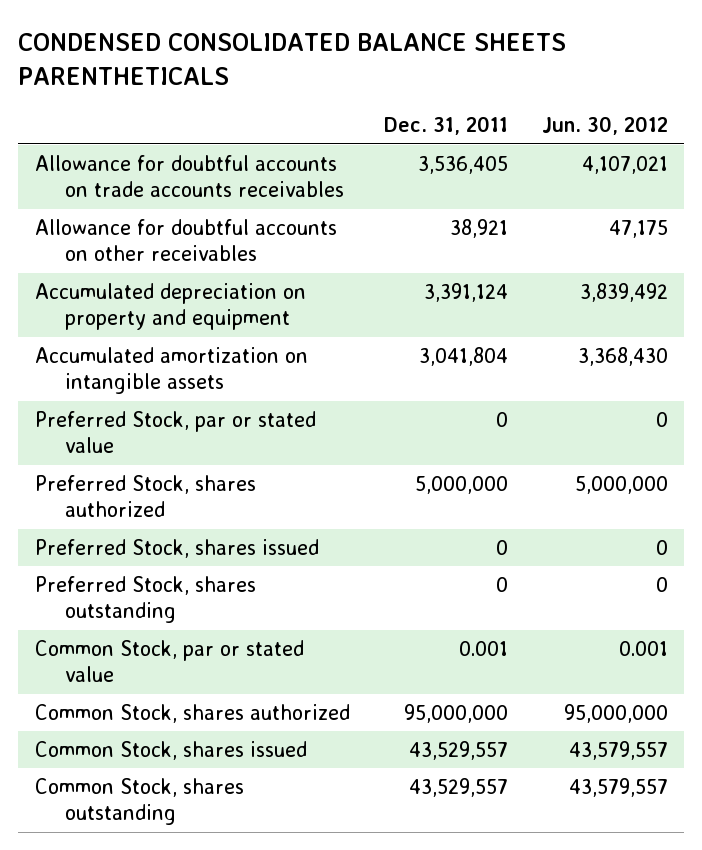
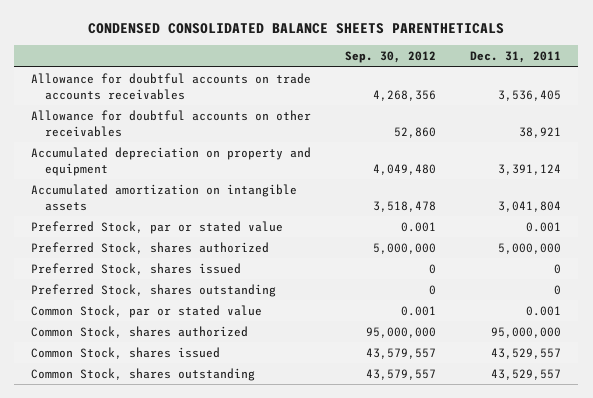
- | Dec. 31, 2011 | Jun. 30, 2012
+ | Sep. 30, 2012 | Dec. 31, 2011
- Preferred Stock, par or stated value | 0 | 0
+ Preferred Stock, par or stated value | 0.001 | 0.001

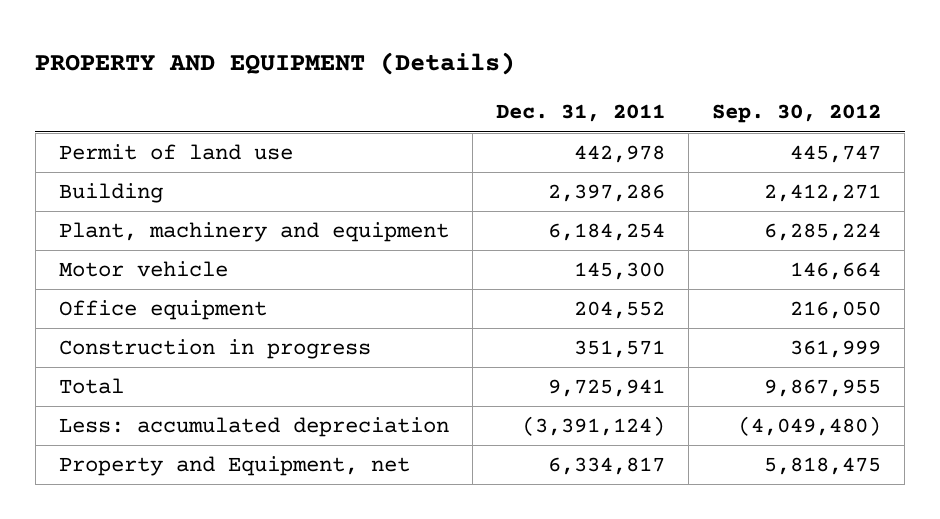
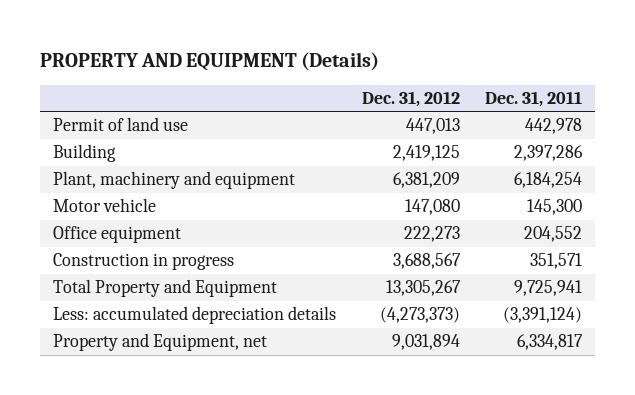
- | Dec. 31, 2011 | Sep. 30, 2012
+ | Dec. 31, 2012 | Dec. 31, 2011
- Total | 9,725,941 | 9,867,955
- Less: accumulated depreciation | (3,391,124) | (4,049,480)
+ Total Property and Equipment | 13,305,267 | 9,725,941
+ Less: accumulated depreciation details | (4,273,373) | (3,391,124)

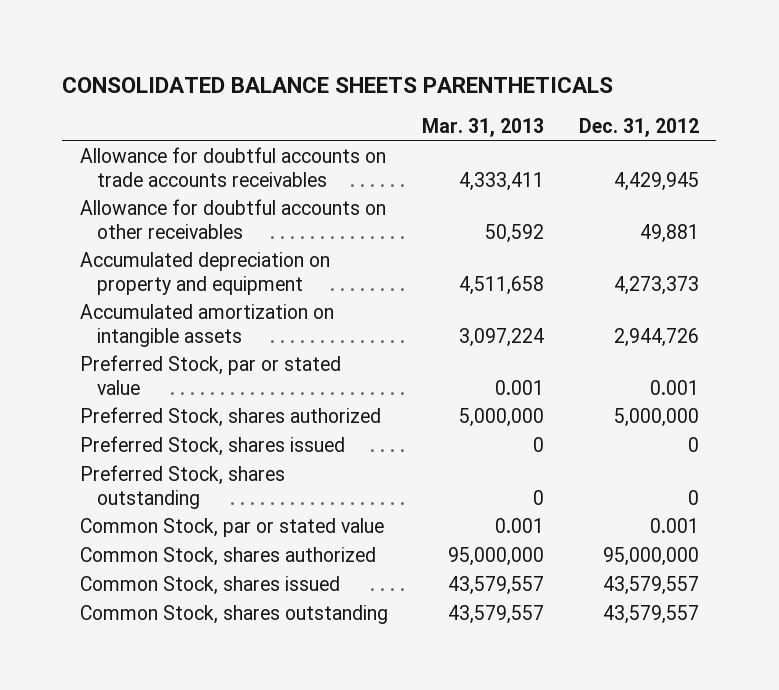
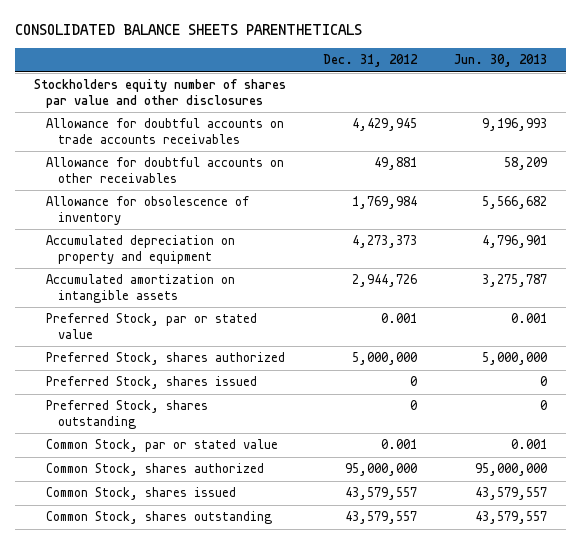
- | Mar. 31, 2013 | Dec. 31, 2012
+ | Dec. 31, 2012 | Jun. 30, 2013
+ Stockholders equity number of shares par value and other disclosures
+ Allowance for obsolescence of inventory | 1,769,984 | 5,566,682

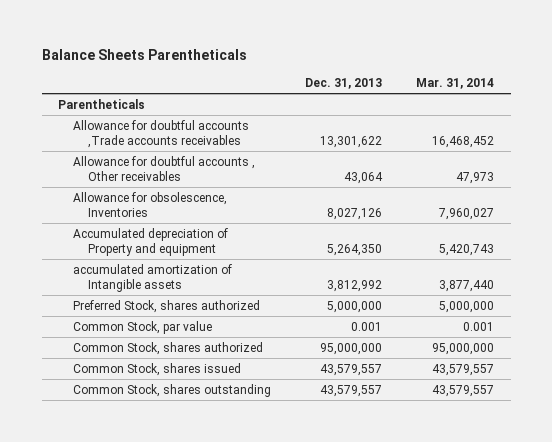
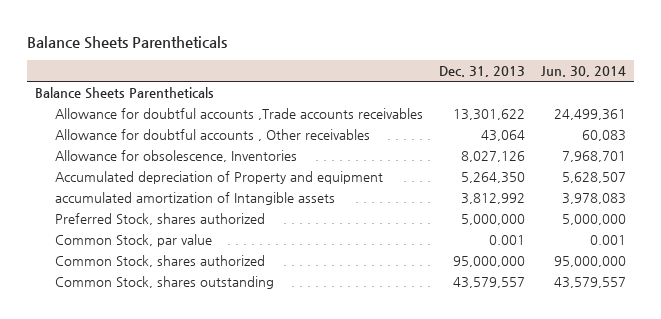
- | Dec. 31, 2013 | Mar. 31, 2014
+ | Dec. 31, 2013 | Jun. 30, 2014
- Parentheticals
+ Balance Sheets Parentheticals
- Common Stock, shares issued | 43,579,557 | 43,579,557

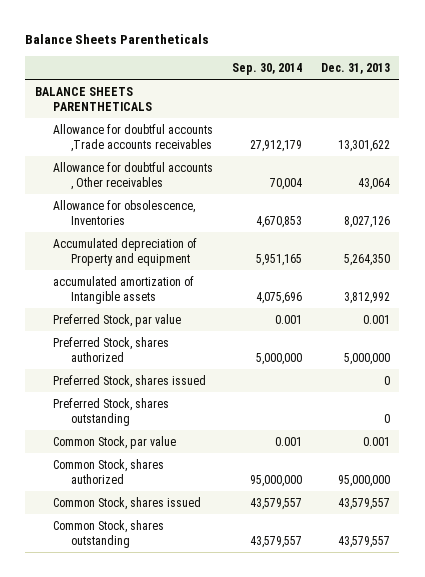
- | Dec. 31, 2013 | Jun. 30, 2014
+ | Sep. 30, 2014 | Dec. 31, 2013
- Balance Sheets Parentheticals
+ BALANCE SHEETS PARENTHETICALS
+ Preferred Stock, par value | 0.001 | 0.001
+ Preferred Stock, shares issued | | 0
+ Preferred Stock, shares outstanding | | 0
+ Common Stock, shares issued | 43,579,557 | 43,579,557

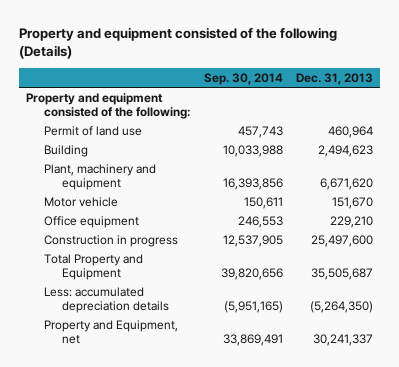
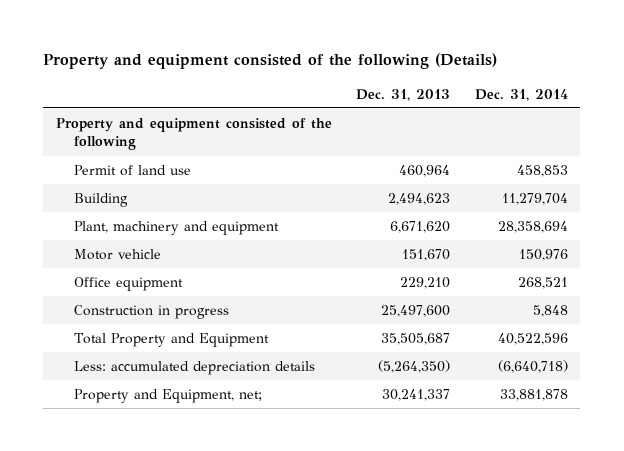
- | Sep. 30, 2014 | Dec. 31, 2013
+ | Dec. 31, 2013 | Dec. 31, 2014
- Property and equipment consisted of the following:
+ Property and equipment consisted of the following
- Property and Equipment, net | 33,869,491 | 30,241,337
+ Property and Equipment, net; | 30,241,337 | 33,881,878

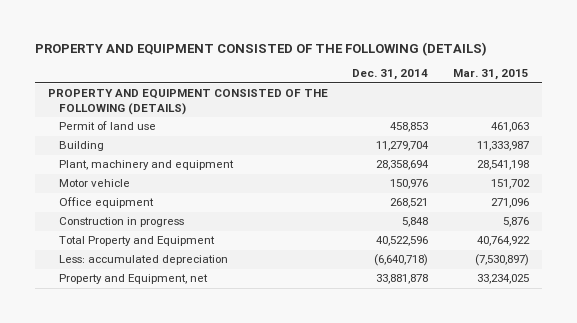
- Property and equipment consisted of the following (Details)
+ PROPERTY AND EQUIPMENT CONSISTED OF THE FOLLOWING (DETAILS)
- | Dec. 31, 2013 | Dec. 31, 2014
+ | Dec. 31, 2014 | Mar. 31, 2015
- Property and equipment consisted of the following
+ PROPERTY AND EQUIPMENT CONSISTED OF THE FOLLOWING (DETAILS)
- Less: accumulated depreciation details | (5,264,350) | (6,640,718)
- Property and Equipment, net; | 30,241,337 | 33,881,878
+ Less: accumulated depreciation | (6,640,718) | (7,530,897)
+ Property and Equipment, net | 33,881,878 | 33,234,025

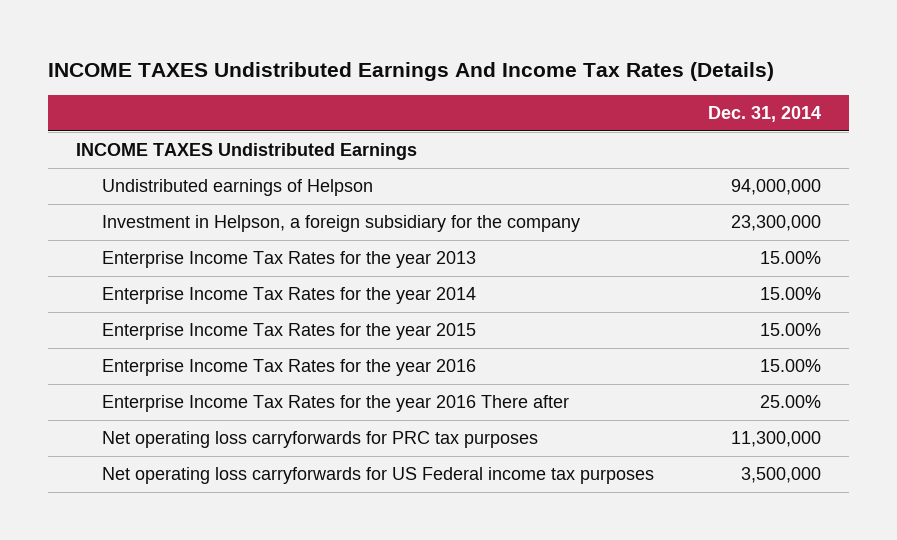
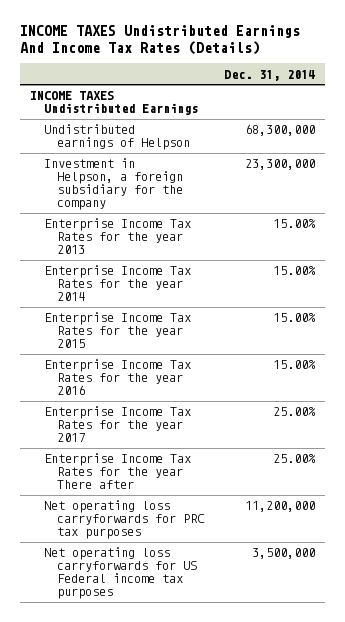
- Undistributed earnings of Helpson | 94,000,000
+ Undistributed earnings of Helpson | 68,300,000
- Enterprise Income Tax Rates for the year 2016 There after | 25.00%
- Net operating loss carryforwards for PRC tax purposes | 11,300,000
+ Enterprise Income Tax Rates for the year 2017 | 25.00%
+ Enterprise Income Tax Rates for the year There after | 25.00%
+ Net operating loss carryforwards for PRC tax purposes | 11,200,000

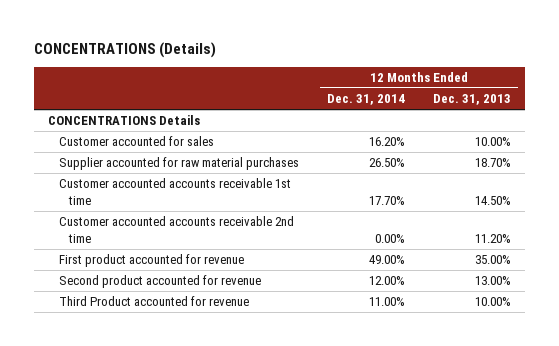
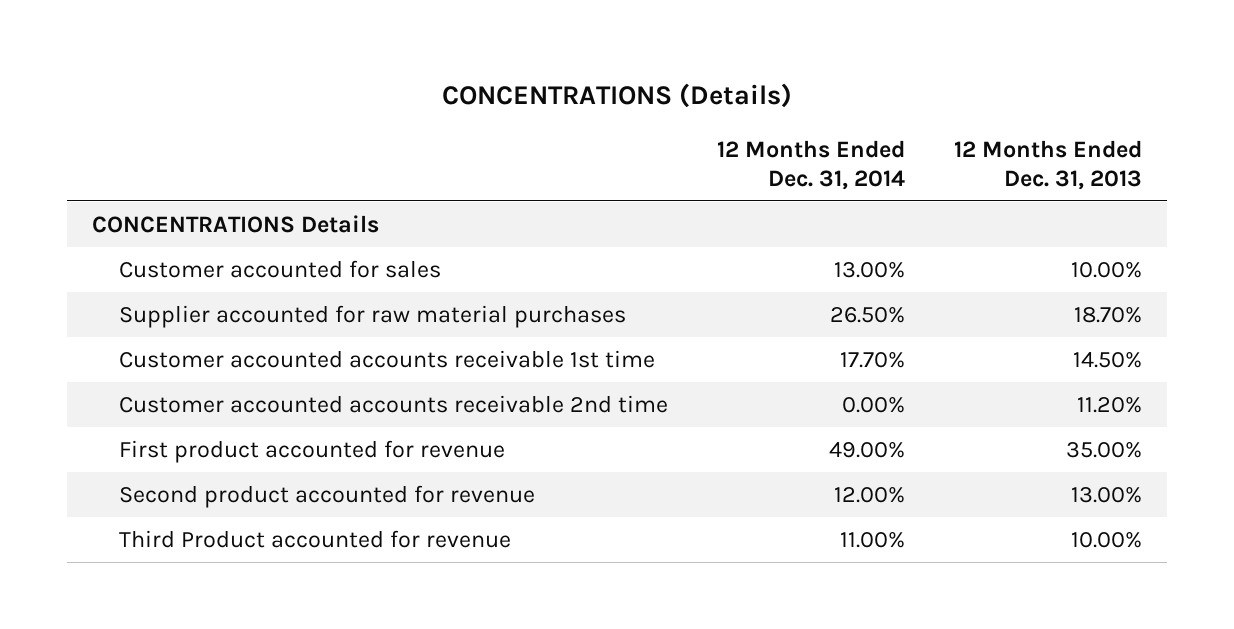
- Customer accounted for sales | 16.20% | 10.00%
+ Customer accounted for sales | 13.00% | 10.00%

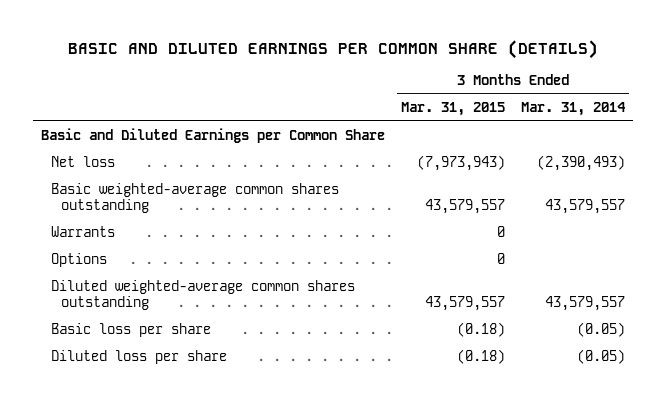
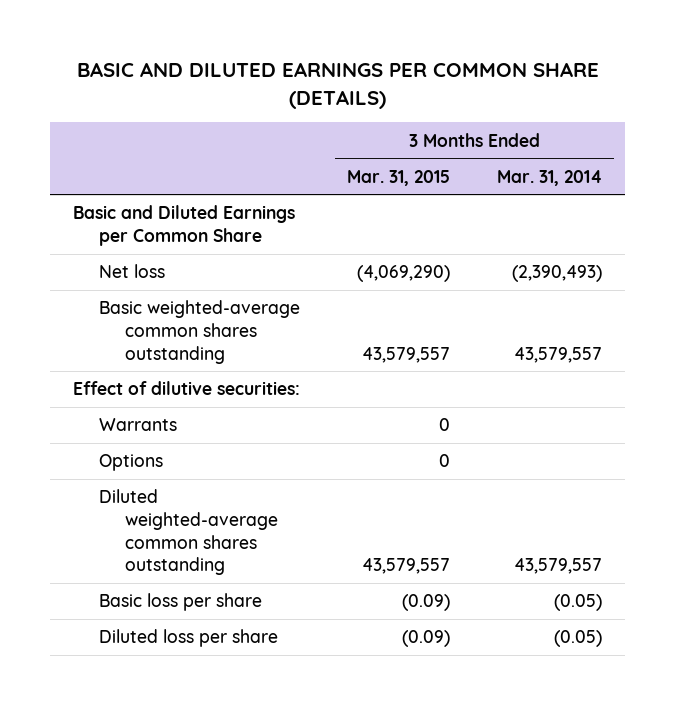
- Net loss | (7,973,943) | (2,390,493)
+ Net loss | (4,069,290) | (2,390,493)
+ Effect of dilutive securities:
- Basic loss per share | (0.18) | (0.05)
- Diluted loss per share | (0.18) | (0.05)
+ Basic loss per share | (0.09) | (0.05)
+ Diluted loss per share | (0.09) | (0.05)

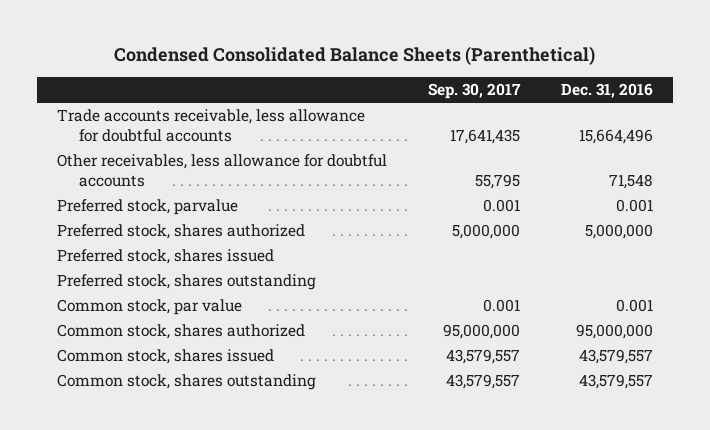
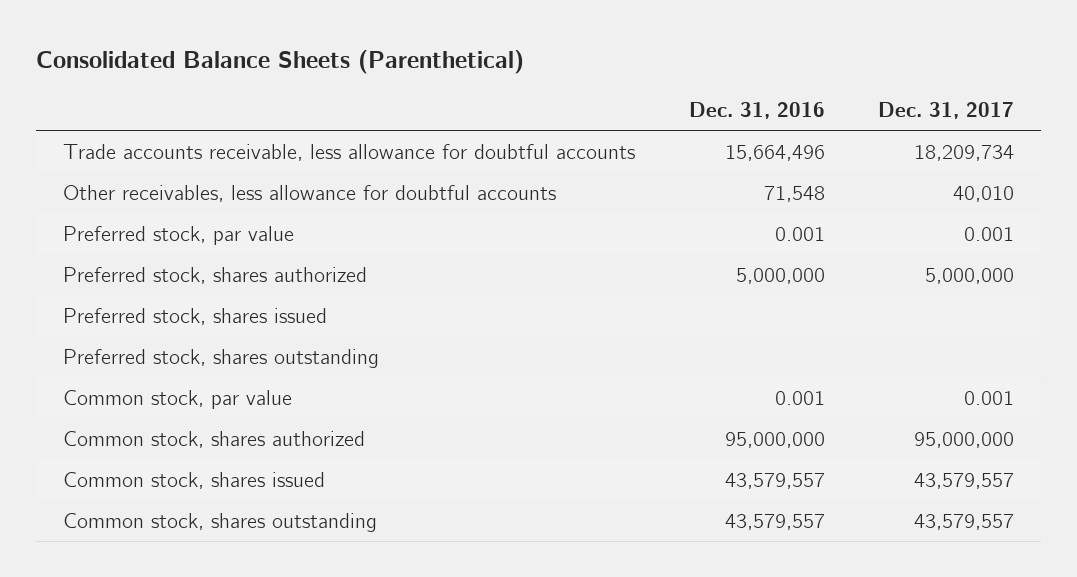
- Condensed Consolidated Balance Sheets (Parenthetical)
+ Consolidated Balance Sheets (Parenthetical)
- | Sep. 30, 2017 | Dec. 31, 2016
+ | Dec. 31, 2016 | Dec. 31, 2017
- Preferred stock, parvalue | 0.001 | 0.001
+ Preferred stock, par value | 0.001 | 0.001

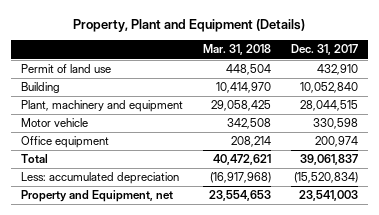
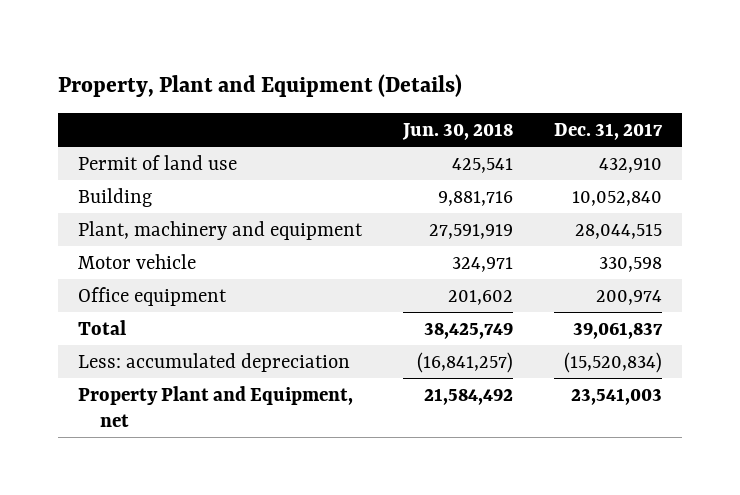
- | Mar. 31, 2018 | Dec. 31, 2017
+ | Jun. 30, 2018 | Dec. 31, 2017
- Property and Equipment, net | 23,554,653 | 23,541,003
+ Property Plant and Equipment, net | 21,584,492 | 23,541,003

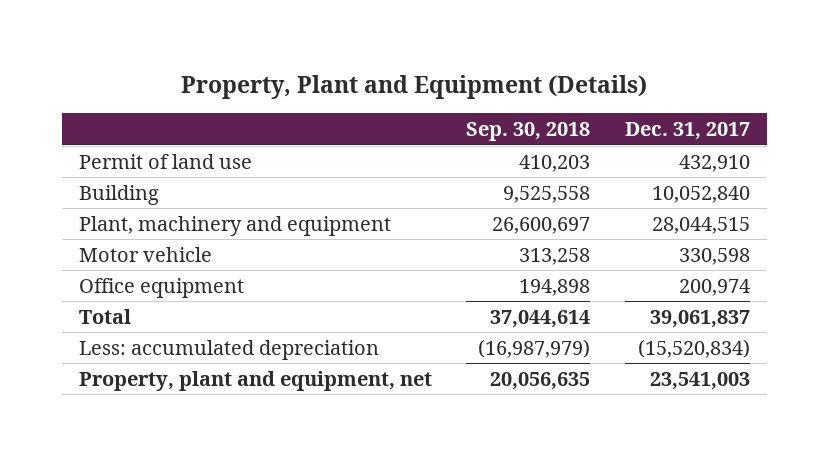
- | Jun. 30, 2018 | Dec. 31, 2017
+ | Sep. 30, 2018 | Dec. 31, 2017
- Property Plant and Equipment, net | 21,584,492 | 23,541,003
+ Property, plant and equipment, net | 20,056,635 | 23,541,003

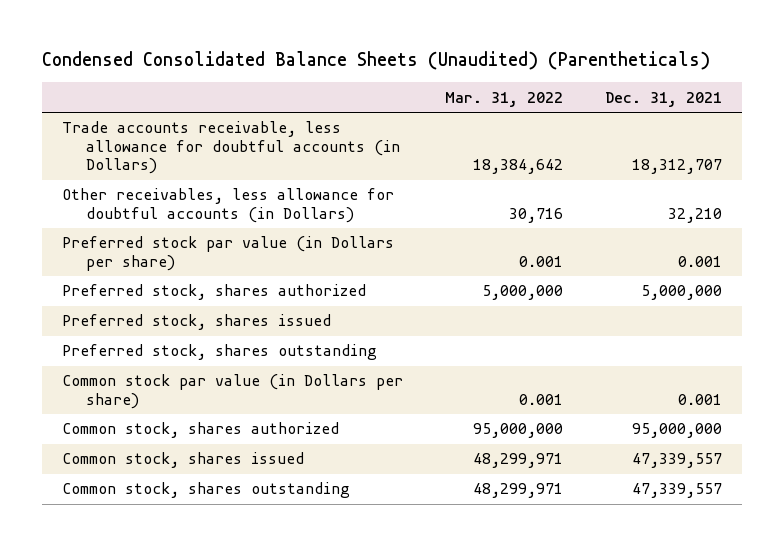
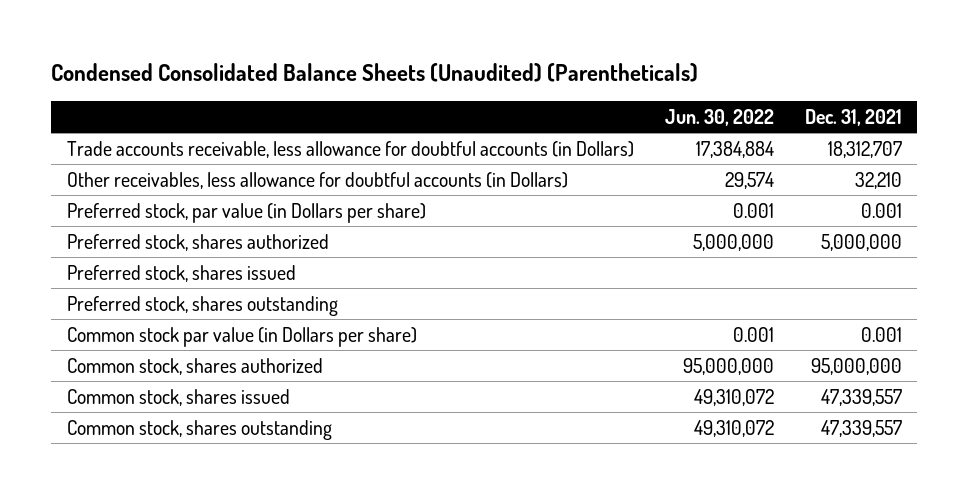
- | Mar. 31, 2022 | Dec. 31, 2021
+ | Jun. 30, 2022 | Dec. 31, 2021
- Preferred stock par value (in Dollars per share) | 0.001 | 0.001
+ Preferred stock, par value (in Dollars per share) | 0.001 | 0.001

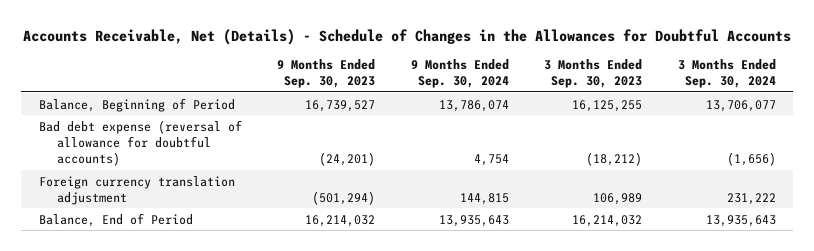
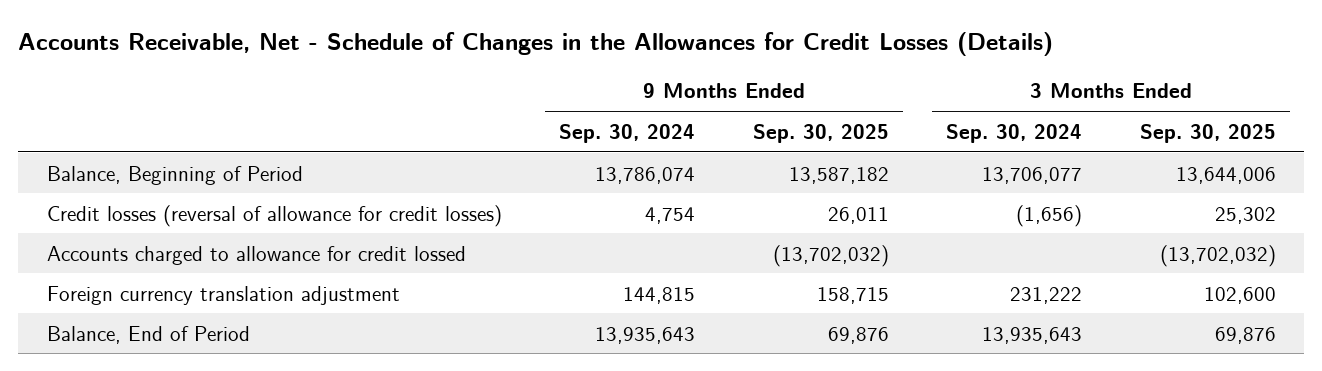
- Accounts Receivable, Net (Details) - Schedule of Changes in the Allowances for Doubtful Accounts
+ Accounts Receivable, Net - Schedule of Changes in the Allowances for Credit Losses (Details)
- | 9 Months Ended Sep. 30, 2023 | 9 Months Ended Sep. 30, 2024 | 3 Months Ended Sep. 30, 2023 | 3 Months Ended Sep. 30, 2024
+ | 9 Months Ended Sep. 30, 2024 | 9 Months Ended Sep. 30, 2025 | 3 Months Ended Sep. 30, 2024 | 3 Months Ended Sep. 30, 2025
- Bad debt expense (reversal of allowance for doubtful accounts) | (24,201) | 4,754 | (18,212) | (1,656)
+ Credit losses (reversal of allowance for credit losses) | 4,754 | 26,011 | (1,656) | 25,302
+ Accounts charged to allowance for credit lossed | | (13,702,032) | | (13,702,032)

